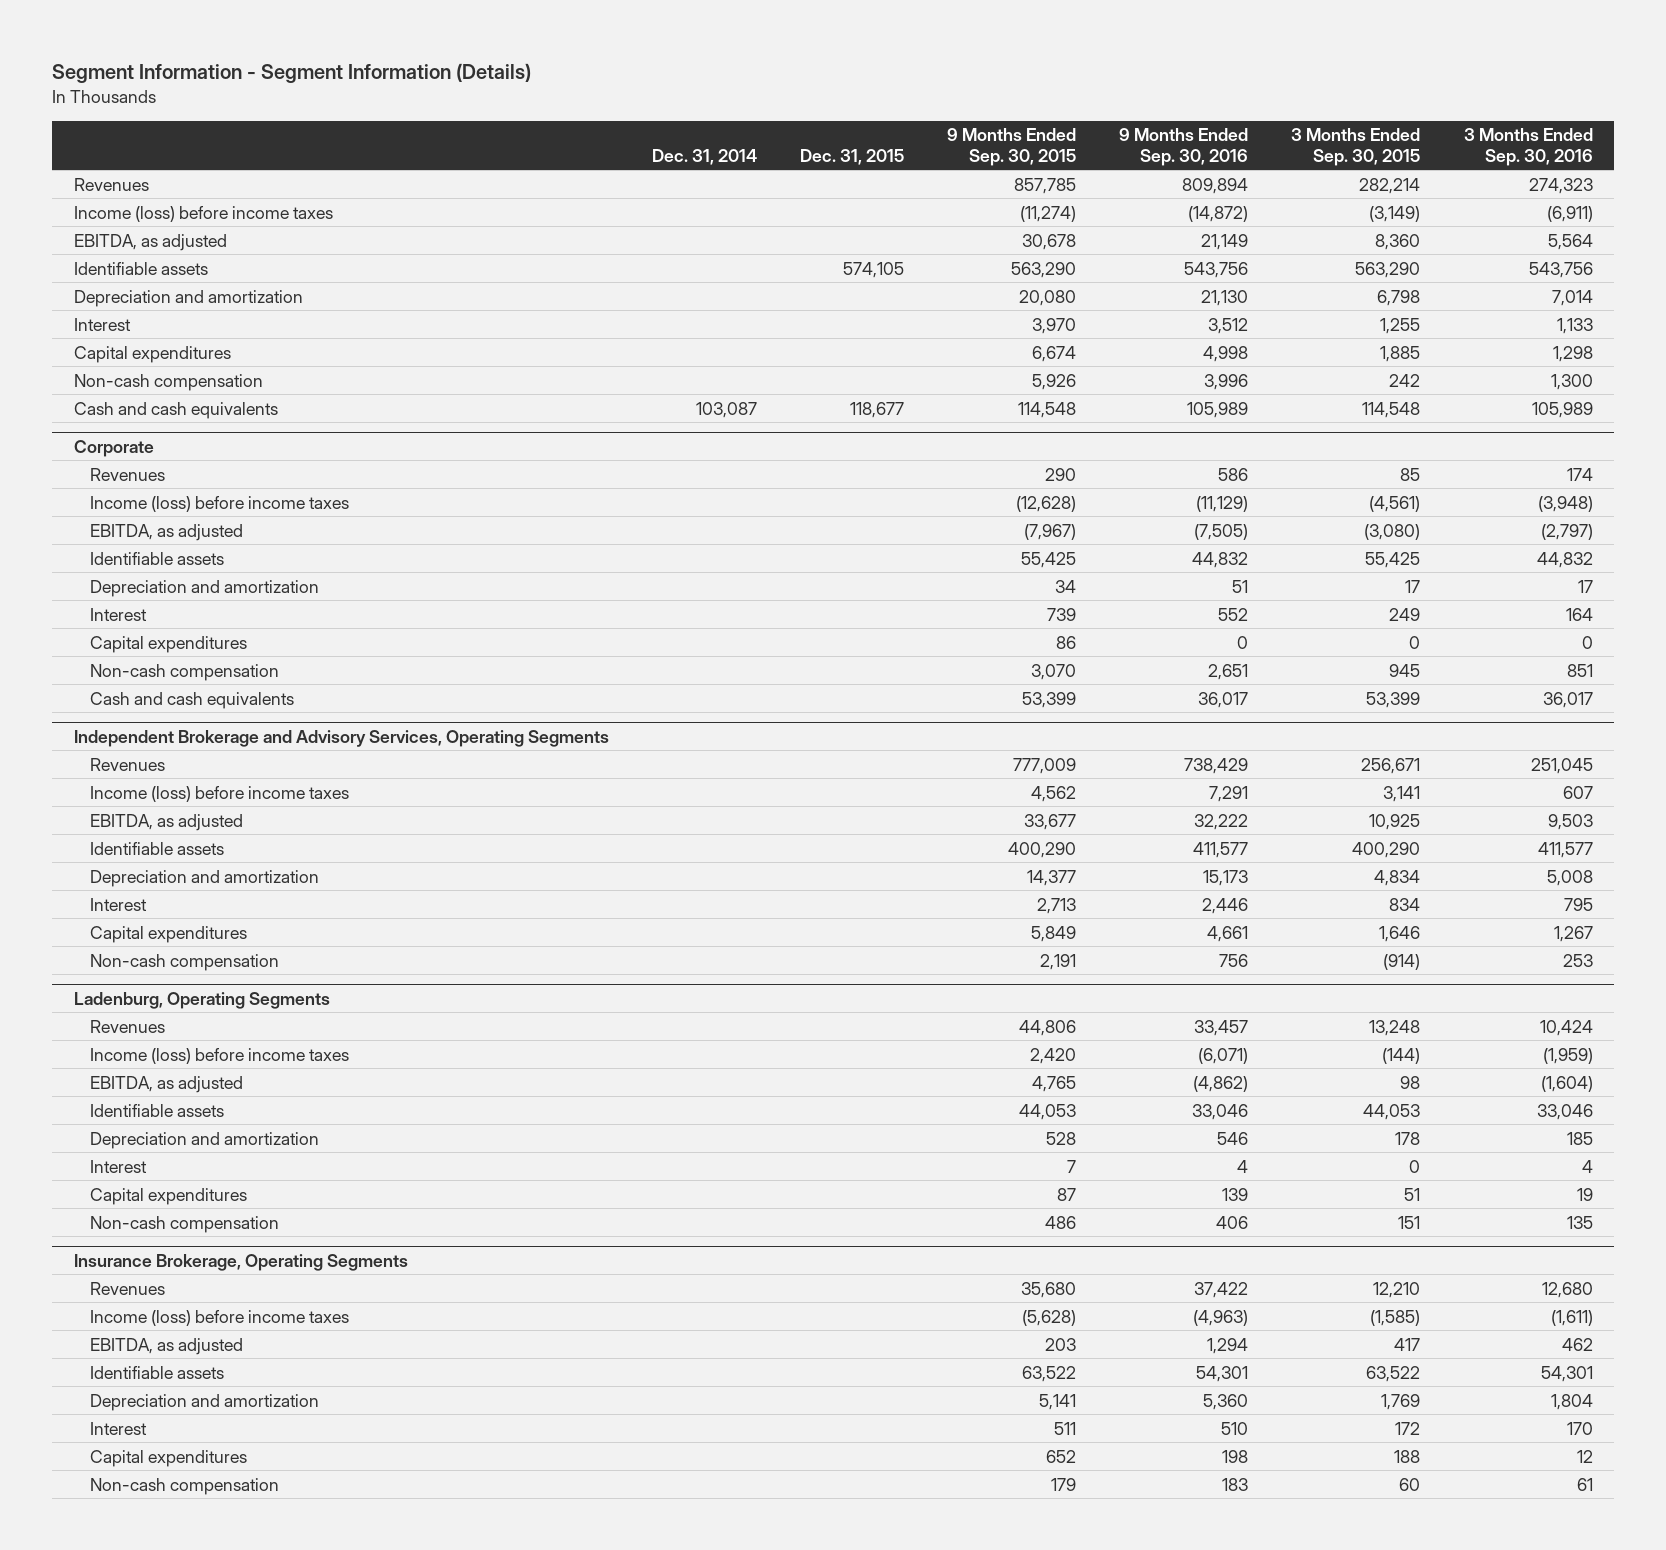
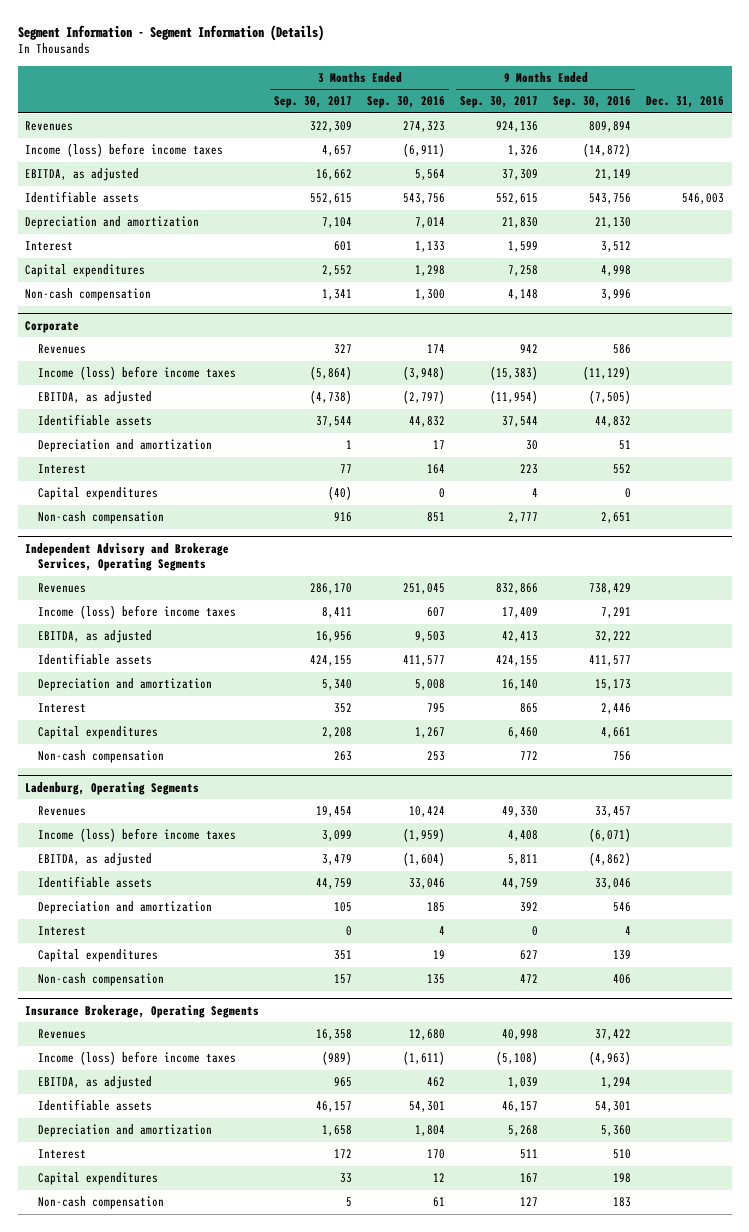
- | Dec. 31, 2014 | Dec. 31, 2015 | 9 Months Ended Sep. 30, 2015 | 9 Months Ended Sep. 30, 2016 | 3 Months Ended Sep. 30, 2015 | 3 Months Ended Sep. 30, 2016
+ | 3 Months Ended Sep. 30, 2017 | 3 Months Ended Sep. 30, 2016 | 9 Months Ended Sep. 30, 2017 | 9 Months Ended Sep. 30, 2016 | Dec. 31, 2016
- Cash and cash equivalents | 103,087 | 118,677 | 114,548 | 105,989 | 114,548 | 105,989
@ Corporate
- Cash and cash equivalents | | | 53,399 | 36,017 | 53,399 | 36,017
- Independent Brokerage and Advisory Services, Operating Segments
+ Independent Advisory and Brokerage Services, Operating Segments

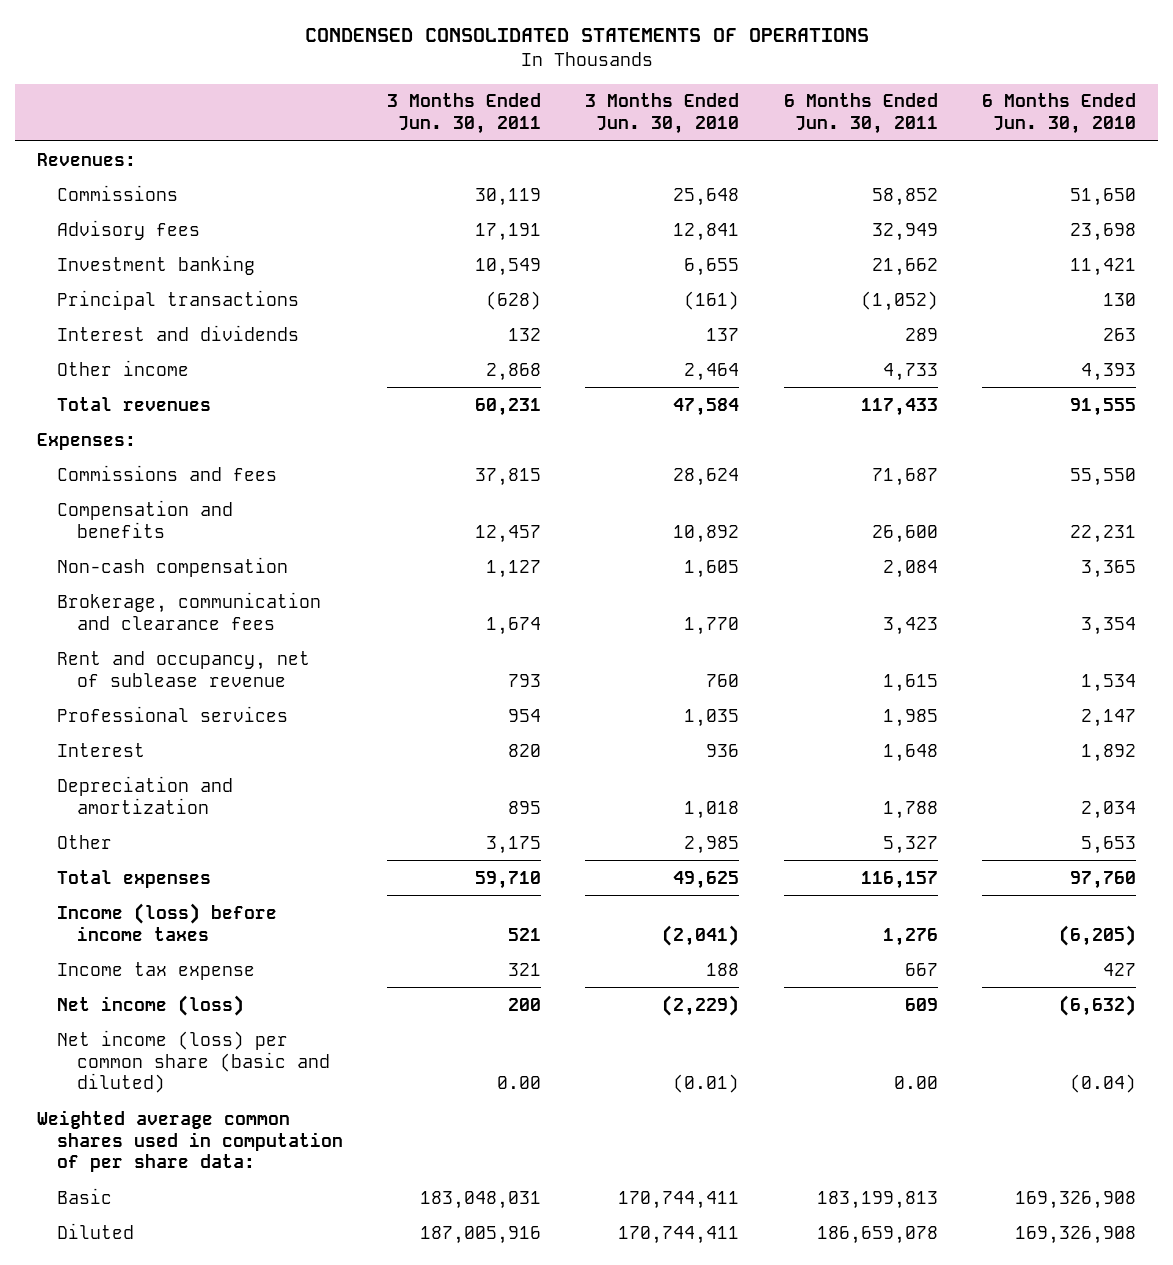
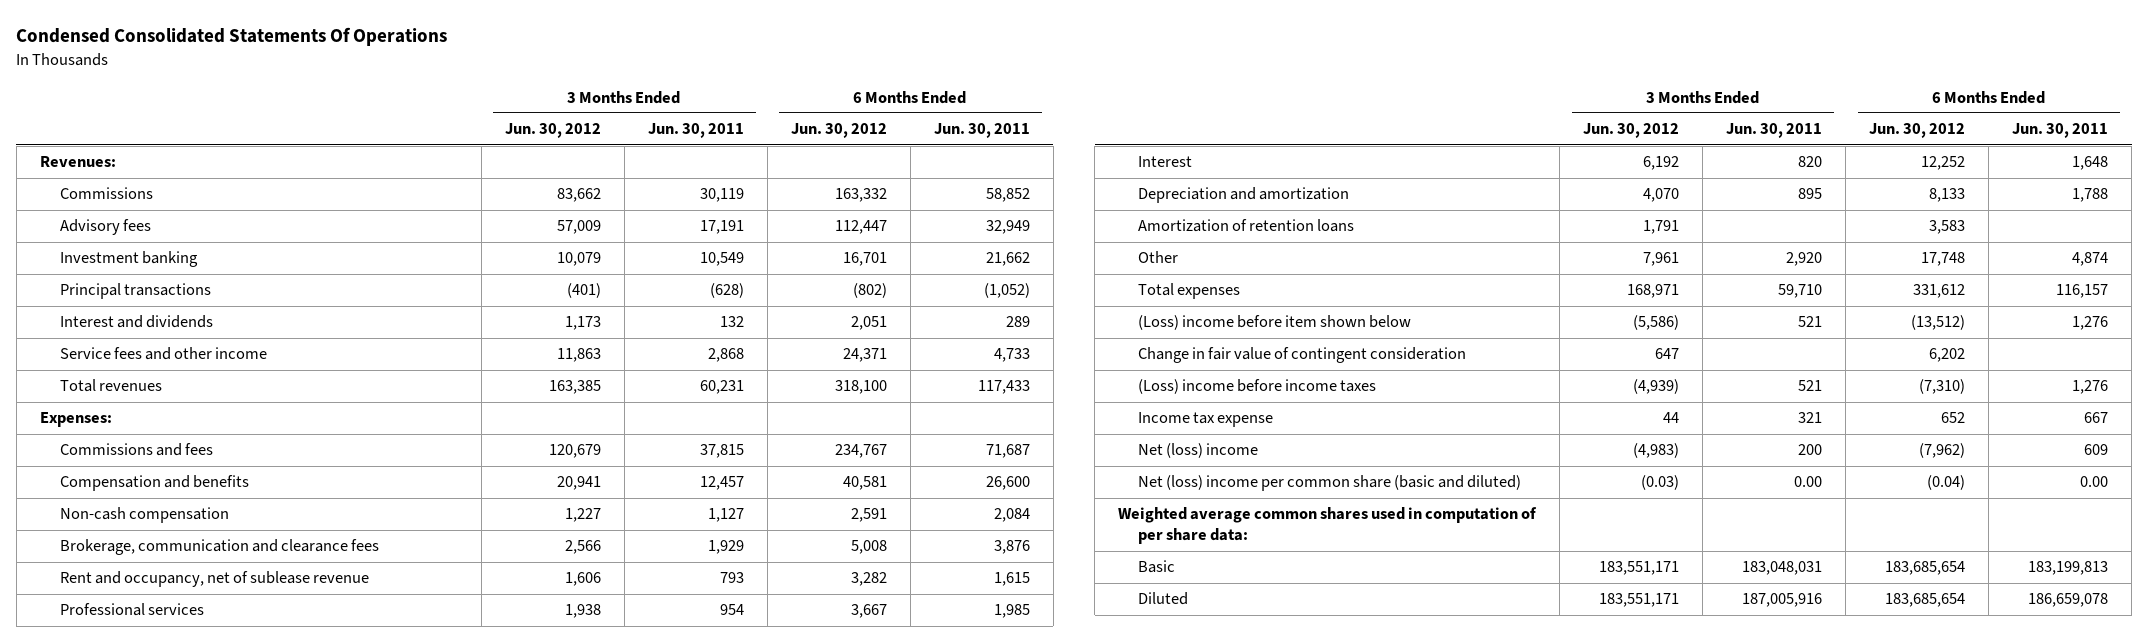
- CONDENSED CONSOLIDATED STATEMENTS OF OPERATIONS
+ Condensed Consolidated Statements Of Operations
- | 3 Months Ended Jun. 30, 2011 | 3 Months Ended Jun. 30, 2010 | 6 Months Ended Jun. 30, 2011 | 6 Months Ended Jun. 30, 2010
+ | 3 Months Ended Jun. 30, 2012 | 3 Months Ended Jun. 30, 2011 | 6 Months Ended Jun. 30, 2012 | 6 Months Ended Jun. 30, 2011
- Other income | 2,868 | 2,464 | 4,733 | 4,393
+ Service fees and other income | 11,863 | 2,868 | 24,371 | 4,733
- Brokerage, communication and clearance fees | 1,674 | 1,770 | 3,423 | 3,354
+ Brokerage, communication and clearance fees | 2,566 | 1,929 | 5,008 | 3,876
- Other | 3,175 | 2,985 | 5,327 | 5,653
+ Amortization of retention loans | 1,791 | | 3,583 |
+ Other | 7,961 | 2,920 | 17,748 | 4,874
- Income (loss) before income taxes | 521 | (2,041) | 1,276 | (6,205)
+ (Loss) income before item shown below | (5,586) | 521 | (13,512) | 1,276
+ Change in fair value of contingent consideration | 647 | | 6,202 |
+ (Loss) income before income taxes | (4,939) | 521 | (7,310) | 1,276
- Net income (loss) | 200 | (2,229) | 609 | (6,632)
- Net income (loss) per common share (basic and diluted) | 0.00 | (0.01) | 0.00 | (0.04)
+ Net (loss) income | (4,983) | 200 | (7,962) | 609
+ Net (loss) income per common share (basic and diluted) | (0.03) | 0.00 | (0.04) | 0.00

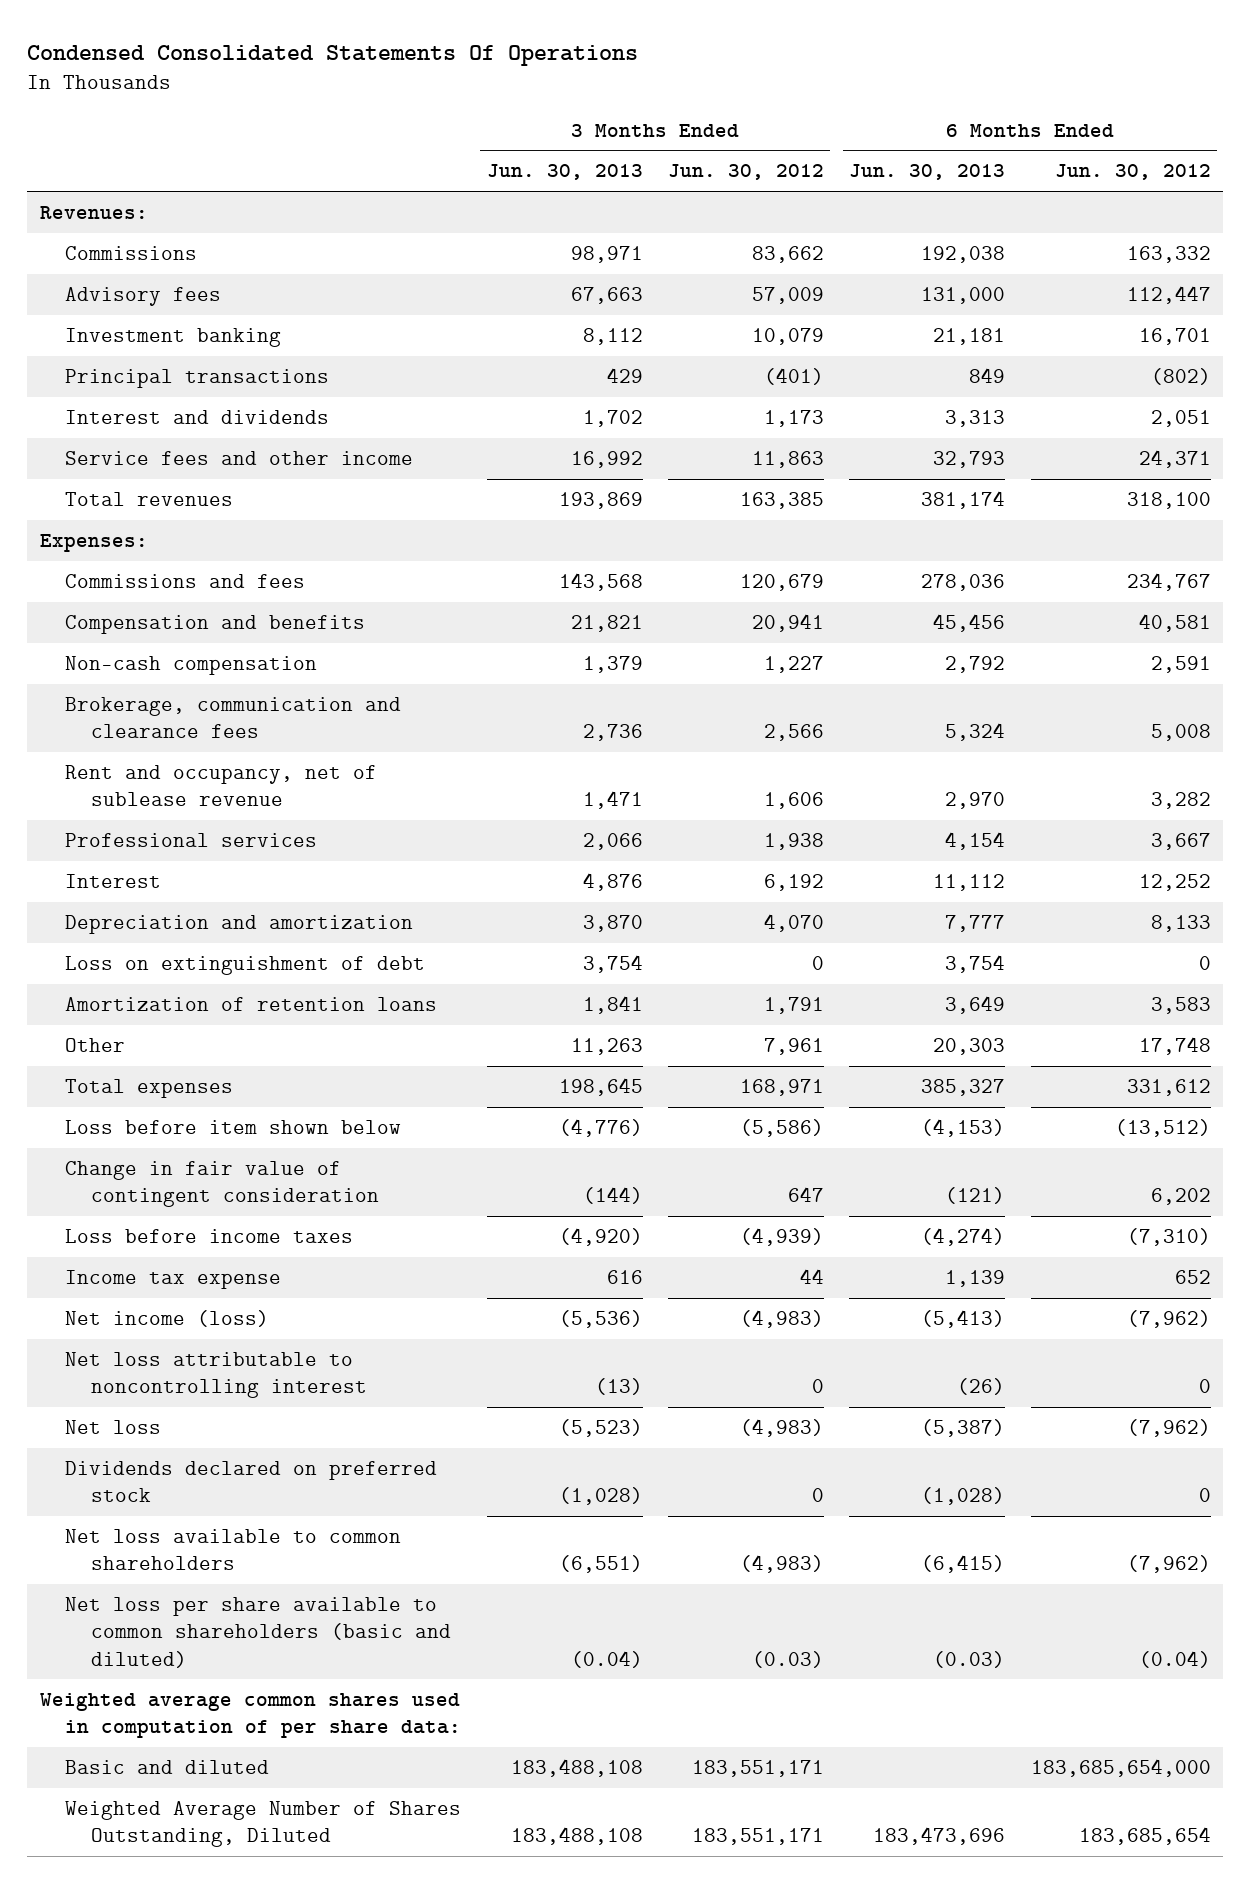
- | 3 Months Ended Jun. 30, 2012 | 3 Months Ended Jun. 30, 2011 | 6 Months Ended Jun. 30, 2012 | 6 Months Ended Jun. 30, 2011
+ | 3 Months Ended Jun. 30, 2013 | 3 Months Ended Jun. 30, 2012 | 6 Months Ended Jun. 30, 2013 | 6 Months Ended Jun. 30, 2012
+ Loss on extinguishment of debt | 3,754 | 0 | 3,754 | 0
- (Loss) income before item shown below | (5,586) | 521 | (13,512) | 1,276
+ Loss before item shown below | (4,776) | (5,586) | (4,153) | (13,512)
- (Loss) income before income taxes | (4,939) | 521 | (7,310) | 1,276
+ Loss before income taxes | (4,920) | (4,939) | (4,274) | (7,310)
- Net (loss) income | (4,983) | 200 | (7,962) | 609
- Net (loss) income per common share (basic and diluted) | (0.03) | 0.00 | (0.04) | 0.00
+ Net income (loss) | (5,536) | (4,983) | (5,413) | (7,962)
+ Net loss attributable to noncontrolling interest | (13) | 0 | (26) | 0
+ Net loss | (5,523) | (4,983) | (5,387) | (7,962)
+ Dividends declared on preferred stock | (1,028) | 0 | (1,028) | 0
+ Net loss available to common shareholders | (6,551) | (4,983) | (6,415) | (7,962)
+ Net loss per share available to common shareholders (basic and diluted) | (0.04) | (0.03) | (0.03) | (0.04)
- Basic | 183,551,171 | 183,048,031 | 183,685,654 | 183,199,813
- Diluted | 183,551,171 | 187,005,916 | 183,685,654 | 186,659,078
+ Basic and diluted | 183,488,108 | 183,551,171 | | 183,685,654,000
+ Weighted Average Number of Shares Outstanding, Diluted | 183,488,108 | 183,551,171 | 183,473,696 | 183,685,654

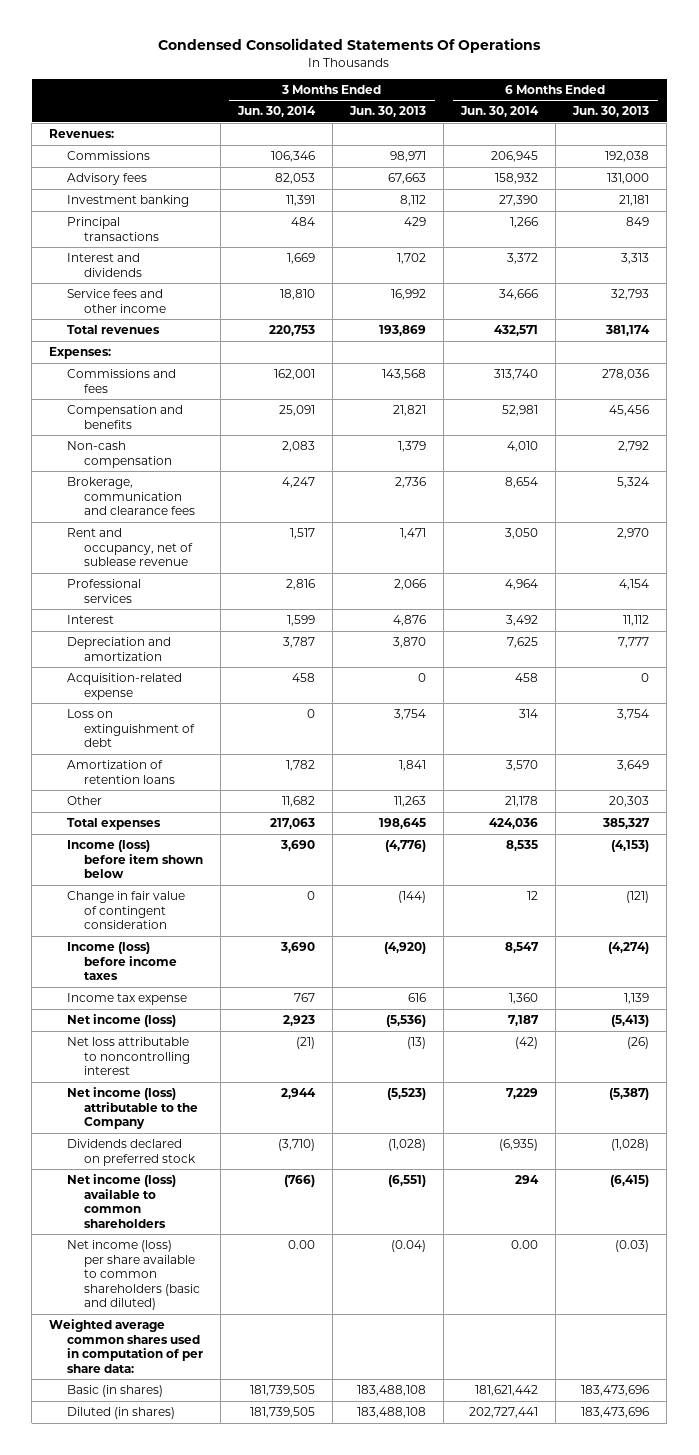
- | 3 Months Ended Jun. 30, 2013 | 3 Months Ended Jun. 30, 2012 | 6 Months Ended Jun. 30, 2013 | 6 Months Ended Jun. 30, 2012
+ | 3 Months Ended Jun. 30, 2014 | 3 Months Ended Jun. 30, 2013 | 6 Months Ended Jun. 30, 2014 | 6 Months Ended Jun. 30, 2013
+ Acquisition-related expense | 458 | 0 | 458 | 0
- Loss before item shown below | (4,776) | (5,586) | (4,153) | (13,512)
+ Income (loss) before item shown below | 3,690 | (4,776) | 8,535 | (4,153)
- Loss before income taxes | (4,920) | (4,939) | (4,274) | (7,310)
+ Income (loss) before income taxes | 3,690 | (4,920) | 8,547 | (4,274)
- Net loss | (5,523) | (4,983) | (5,387) | (7,962)
+ Net income (loss) attributable to the Company | 2,944 | (5,523) | 7,229 | (5,387)
- Net loss available to common shareholders | (6,551) | (4,983) | (6,415) | (7,962)
- Net loss per share available to common shareholders (basic and diluted) | (0.04) | (0.03) | (0.03) | (0.04)
+ Net income (loss) available to common shareholders | (766) | (6,551) | 294 | (6,415)
+ Net income (loss) per share available to common shareholders (basic and diluted) | 0.00 | (0.04) | 0.00 | (0.03)
- Basic and diluted | 183,488,108 | 183,551,171 | | 183,685,654,000
- Weighted Average Number of Shares Outstanding, Diluted | 183,488,108 | 183,551,171 | 183,473,696 | 183,685,654
+ Basic (in shares) | 181,739,505 | 183,488,108 | 181,621,442 | 183,473,696
+ Diluted (in shares) | 181,739,505 | 183,488,108 | 202,727,441 | 183,473,696

